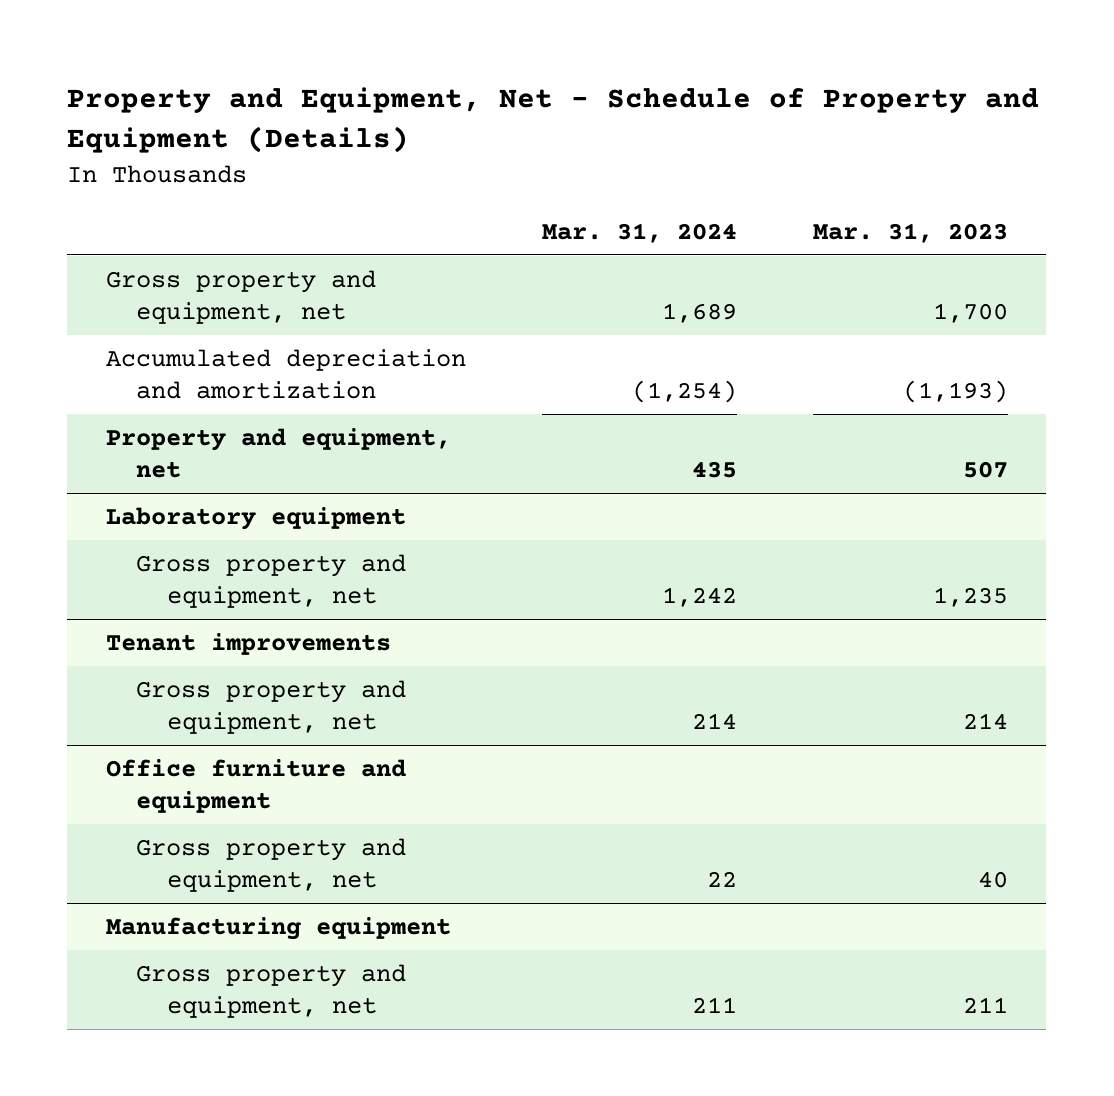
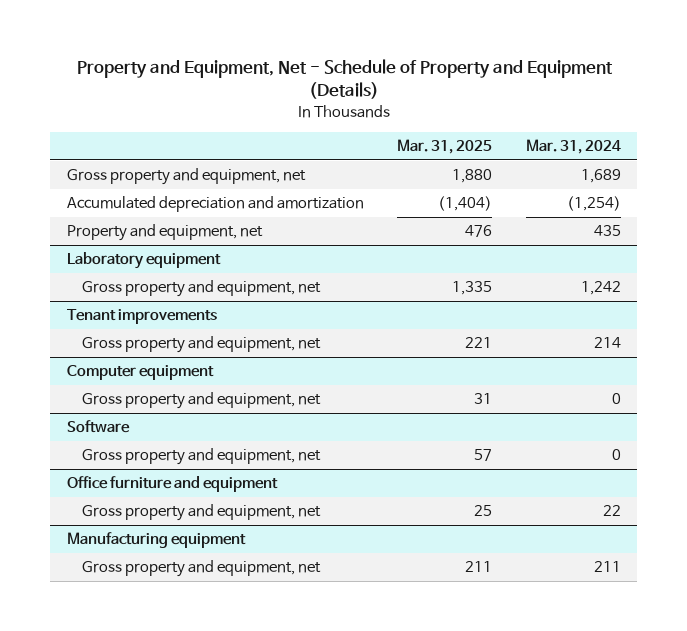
- | Mar. 31, 2024 | Mar. 31, 2023
+ | Mar. 31, 2025 | Mar. 31, 2024
+ Computer equipment
+ Gross property and equipment, net | 31 | 0
+ Software
+ Gross property and equipment, net | 57 | 0

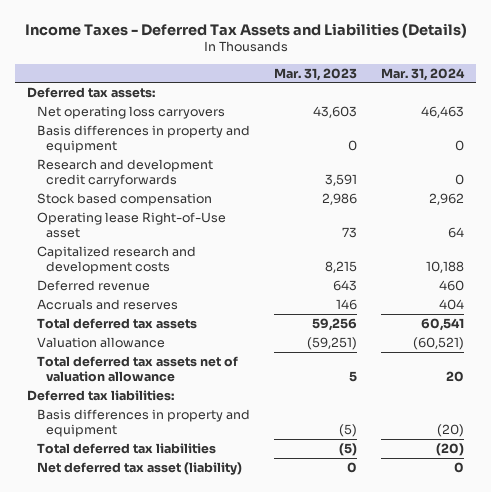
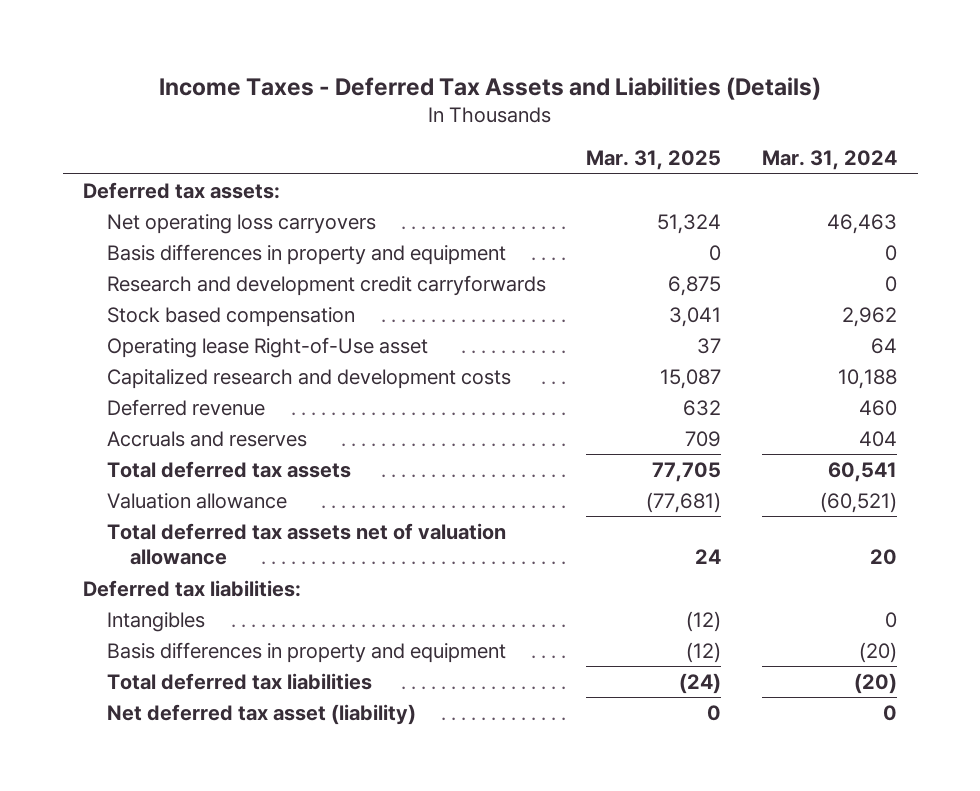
- | Mar. 31, 2023 | Mar. 31, 2024
+ | Mar. 31, 2025 | Mar. 31, 2024
+ Intangibles | (12) | 0

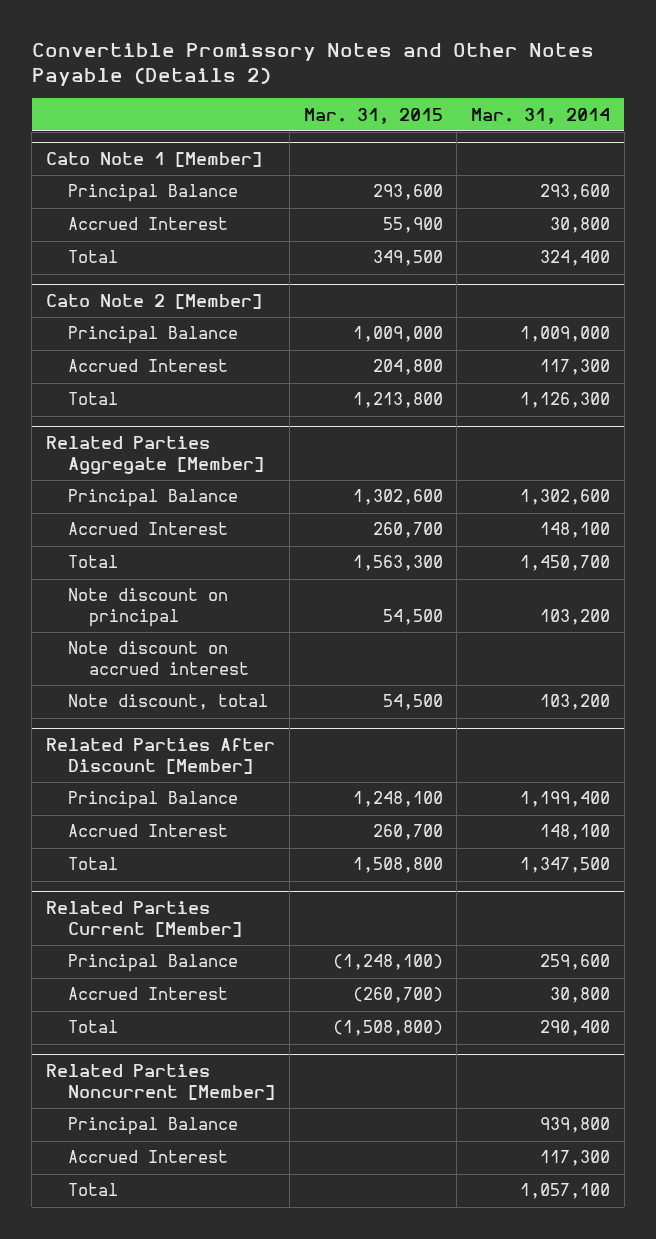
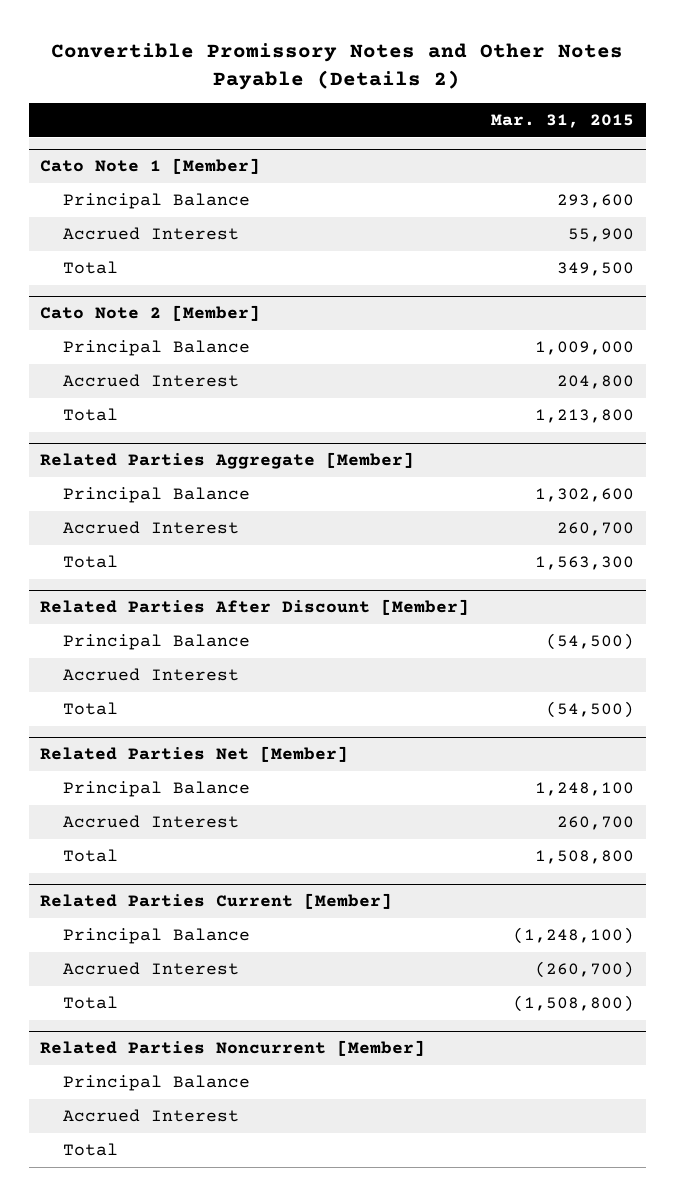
- | Mar. 31, 2015 | Mar. 31, 2014
+ | Mar. 31, 2015
@ Related Parties Aggregate [Member]
- Note discount on principal | 54,500 | 103,200
- Note discount on accrued interest
- Note discount, total | 54,500 | 103,200
@ Related Parties After Discount [Member]
+ Principal Balance | (54,500)
+ Accrued Interest
+ Total | (54,500)
+ Related Parties Net [Member]

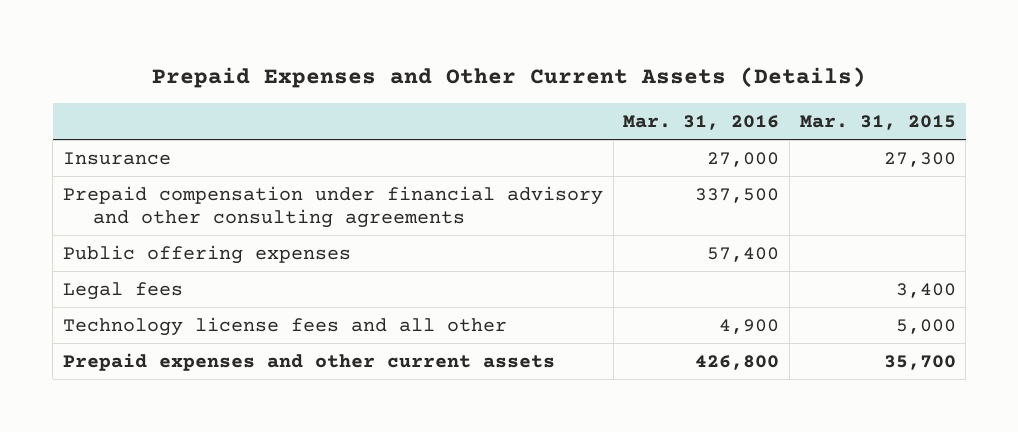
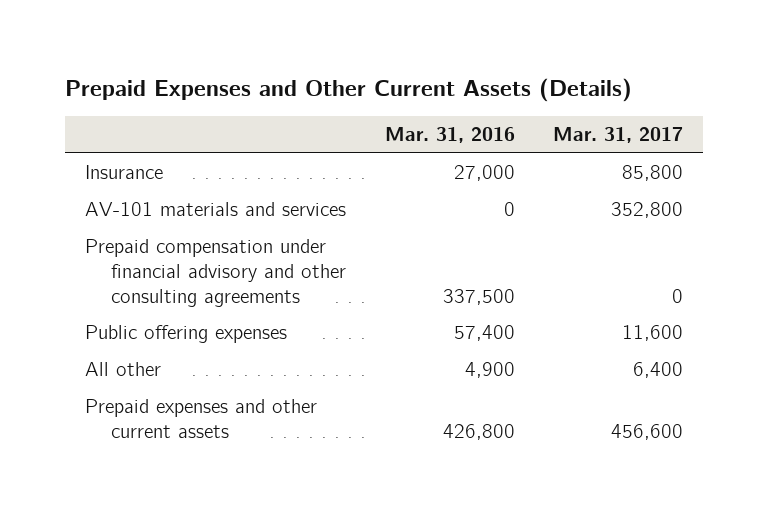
- | Mar. 31, 2016 | Mar. 31, 2015
+ | Mar. 31, 2016 | Mar. 31, 2017
+ AV-101 materials and services | 0 | 352,800
- Legal fees | | 3,400
- Technology license fees and all other | 4,900 | 5,000
+ All other | 4,900 | 6,400

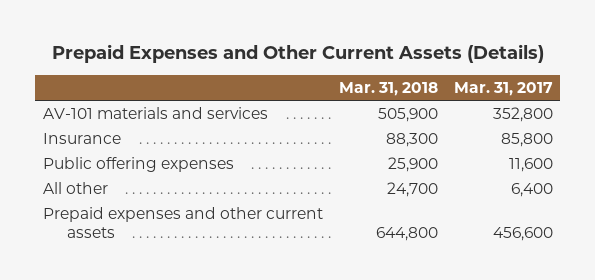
- | Mar. 31, 2016 | Mar. 31, 2017
+ | Mar. 31, 2018 | Mar. 31, 2017
- Prepaid compensation under financial advisory and other consulting agreements | 337,500 | 0
moved down: Insurance | 88,300 | 85,800

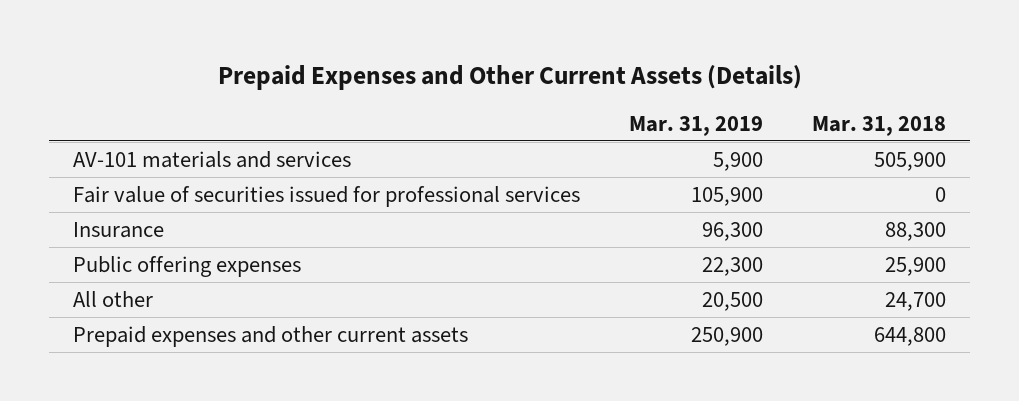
- | Mar. 31, 2018 | Mar. 31, 2017
+ | Mar. 31, 2019 | Mar. 31, 2018
+ Fair value of securities issued for professional services | 105,900 | 0

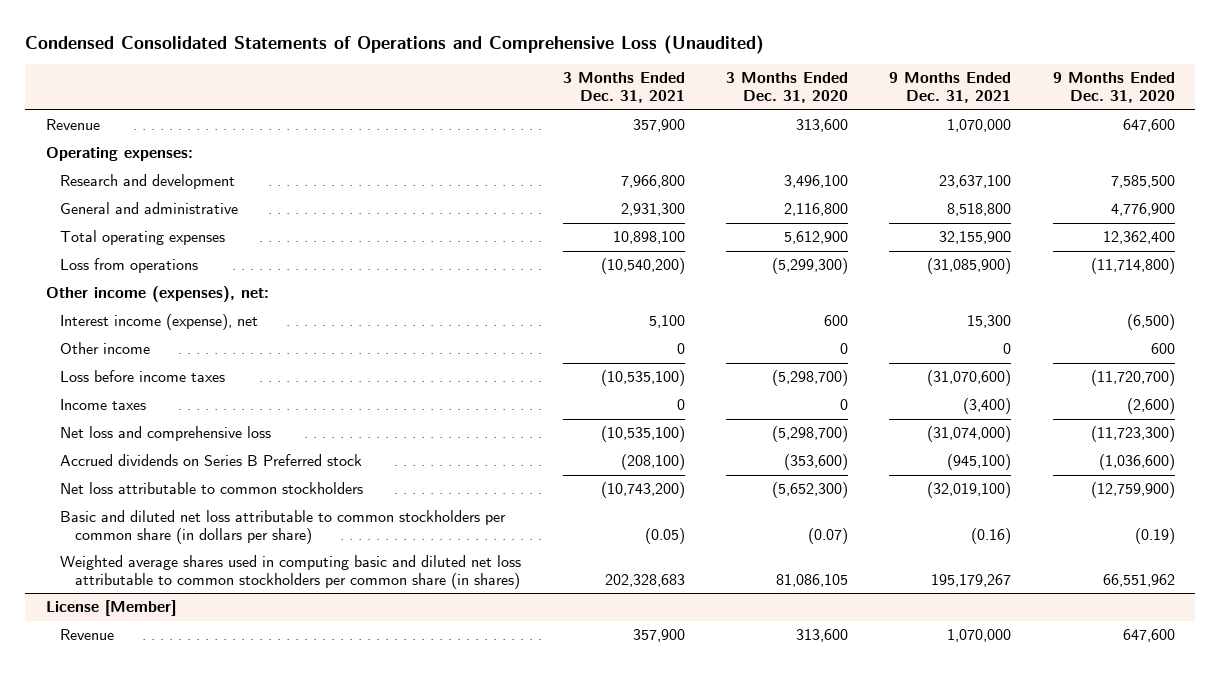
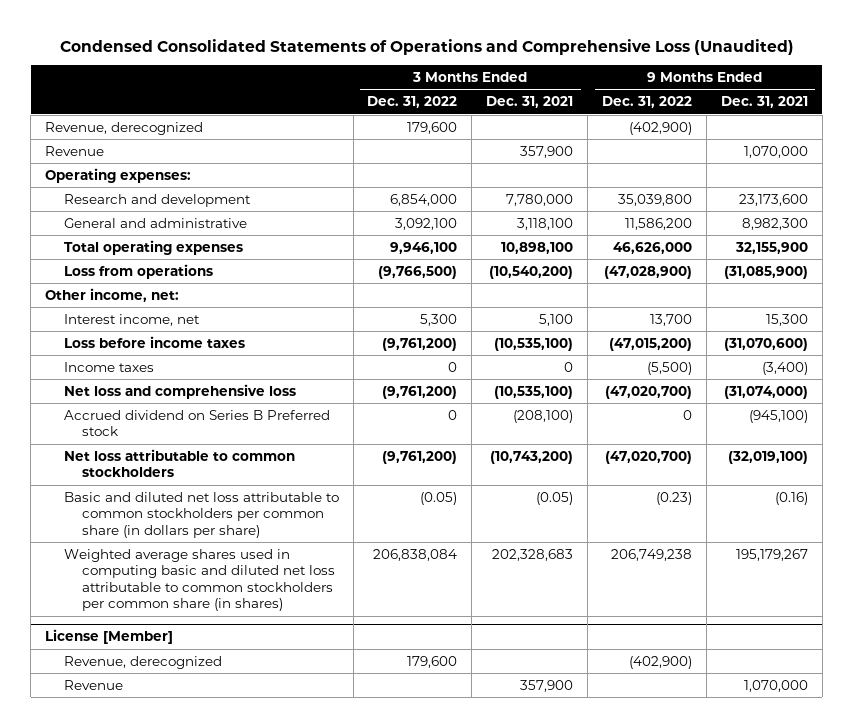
- | 3 Months Ended Dec. 31, 2021 | 3 Months Ended Dec. 31, 2020 | 9 Months Ended Dec. 31, 2021 | 9 Months Ended Dec. 31, 2020
+ | 3 Months Ended Dec. 31, 2022 | 3 Months Ended Dec. 31, 2021 | 9 Months Ended Dec. 31, 2022 | 9 Months Ended Dec. 31, 2021
+ Revenue, derecognized | 179,600 | | (402,900) |
- Research and development | 7,966,800 | 3,496,100 | 23,637,100 | 7,585,500
- General and administrative | 2,931,300 | 2,116,800 | 8,518,800 | 4,776,900
+ Research and development | 6,854,000 | 7,780,000 | 35,039,800 | 23,173,600
+ General and administrative | 3,092,100 | 3,118,100 | 11,586,200 | 8,982,300
- Other income (expenses), net:
- Interest income (expense), net | 5,100 | 600 | 15,300 | (6,500)
- Other income | 0 | 0 | 0 | 600
+ Other income, net:
+ Interest income, net | 5,300 | 5,100 | 13,700 | 15,300
- Accrued dividends on Series B Preferred stock | (208,100) | (353,600) | (945,100) | (1,036,600)
+ Accrued dividend on Series B Preferred stock | 0 | (208,100) | 0 | (945,100)
@ License [Member]
+ Revenue, derecognized | 179,600 | | (402,900) |

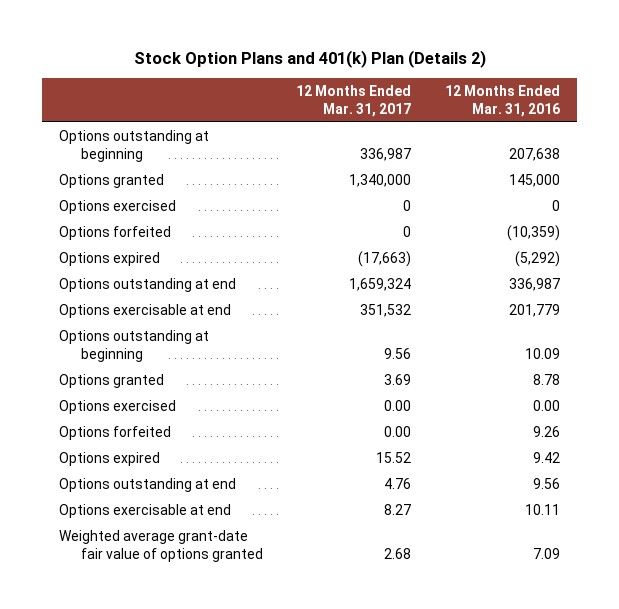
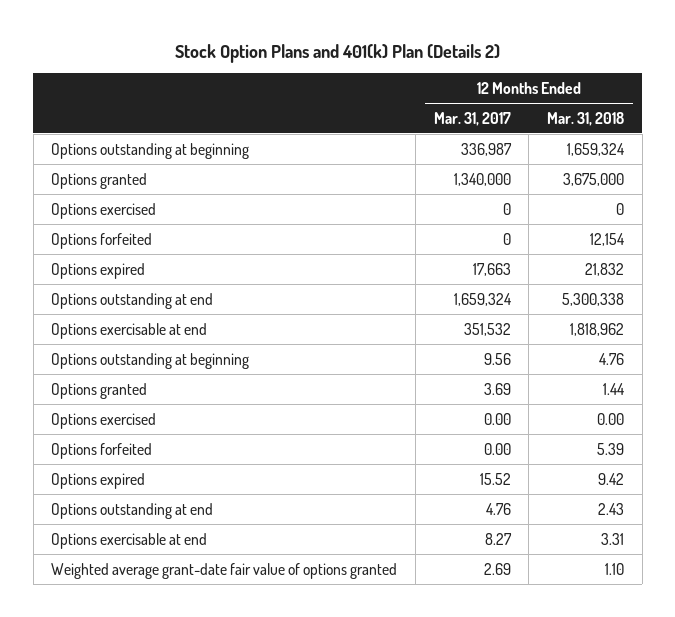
- | 12 Months Ended Mar. 31, 2017 | 12 Months Ended Mar. 31, 2016
+ | 12 Months Ended Mar. 31, 2017 | 12 Months Ended Mar. 31, 2018
- Options expired | (17,663) | (5,292)
+ Options expired | 17,663 | 21,832
- Weighted average grant-date fair value of options granted | 2.68 | 7.09
+ Weighted average grant-date fair value of options granted | 2.69 | 1.10

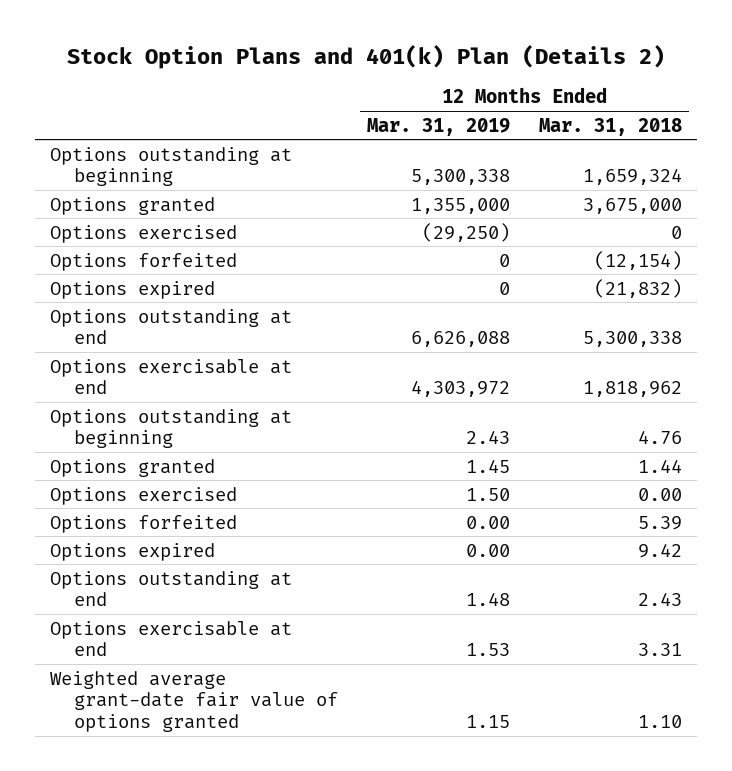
- | 12 Months Ended Mar. 31, 2017 | 12 Months Ended Mar. 31, 2018
+ | 12 Months Ended Mar. 31, 2019 | 12 Months Ended Mar. 31, 2018
- Options forfeited | 0 | 12,154
- Options expired | 17,663 | 21,832
+ Options forfeited | 0 | (12,154)
+ Options expired | 0 | (21,832)

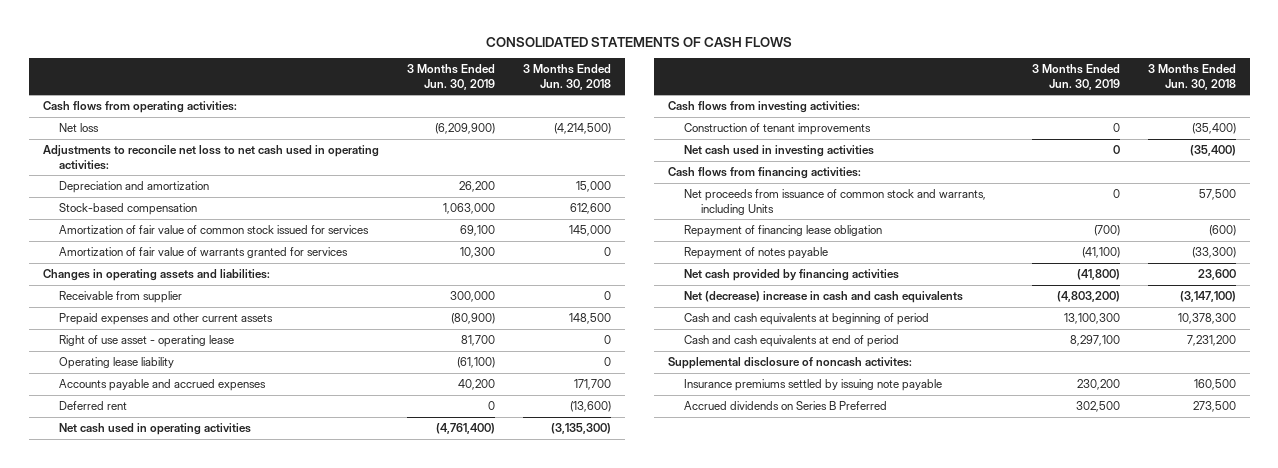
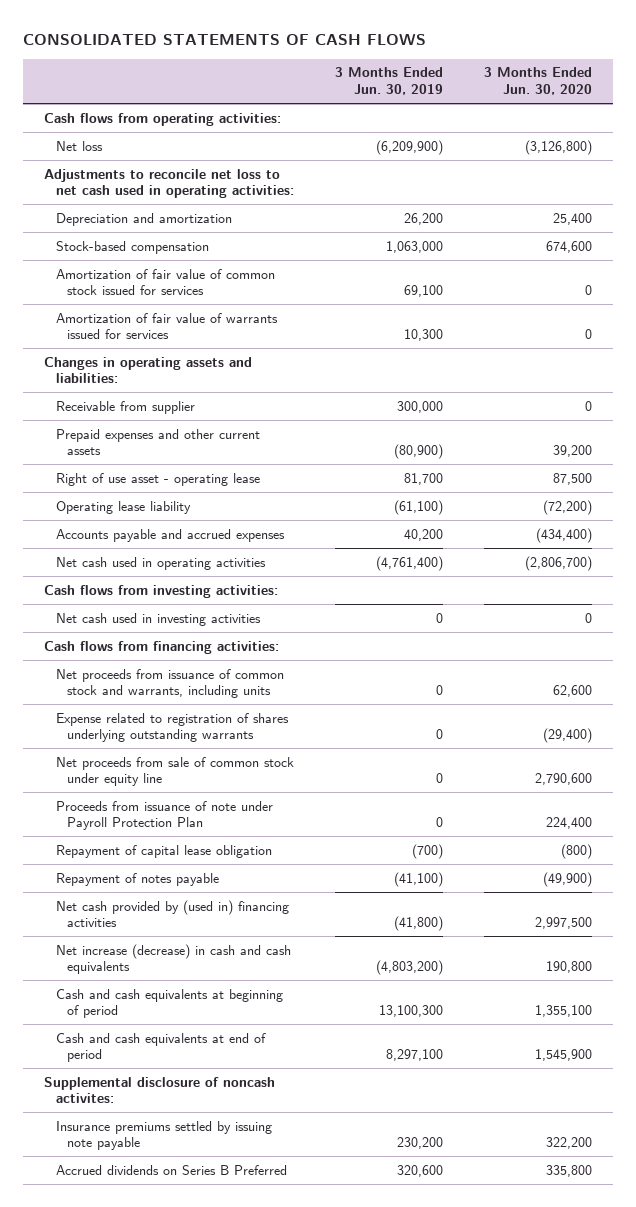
- | 3 Months Ended Jun. 30, 2019 | 3 Months Ended Jun. 30, 2018
+ | 3 Months Ended Jun. 30, 2019 | 3 Months Ended Jun. 30, 2020
- Amortization of fair value of warrants granted for services | 10,300 | 0
+ Amortization of fair value of warrants issued for services | 10,300 | 0
- Deferred rent | 0 | (13,600)
- Construction of tenant improvements | 0 | (35,400)
- Net proceeds from issuance of common stock and warrants, including Units | 0 | 57,500
- Repayment of financing lease obligation | (700) | (600)
+ Net proceeds from issuance of common stock and warrants, including units | 0 | 62,600
+ Expense related to registration of shares underlying outstanding warrants | 0 | (29,400)
+ Net proceeds from sale of common stock under equity line | 0 | 2,790,600
+ Proceeds from issuance of note under Payroll Protection Plan | 0 | 224,400
+ Repayment of capital lease obligation | (700) | (800)
- Net cash provided by financing activities | (41,800) | 23,600
- Net (decrease) increase in cash and cash equivalents | (4,803,200) | (3,147,100)
+ Net cash provided by (used in) financing activities | (41,800) | 2,997,500
+ Net increase (decrease) in cash and cash equivalents | (4,803,200) | 190,800
- Accrued dividends on Series B Preferred | 302,500 | 273,500
+ Accrued dividends on Series B Preferred | 320,600 | 335,800

